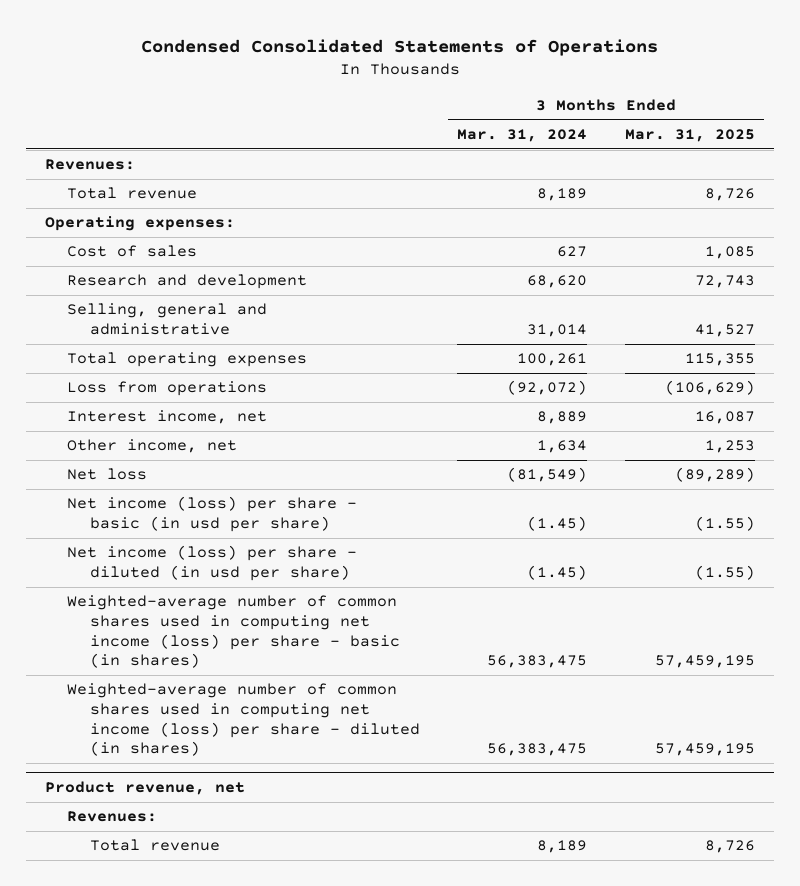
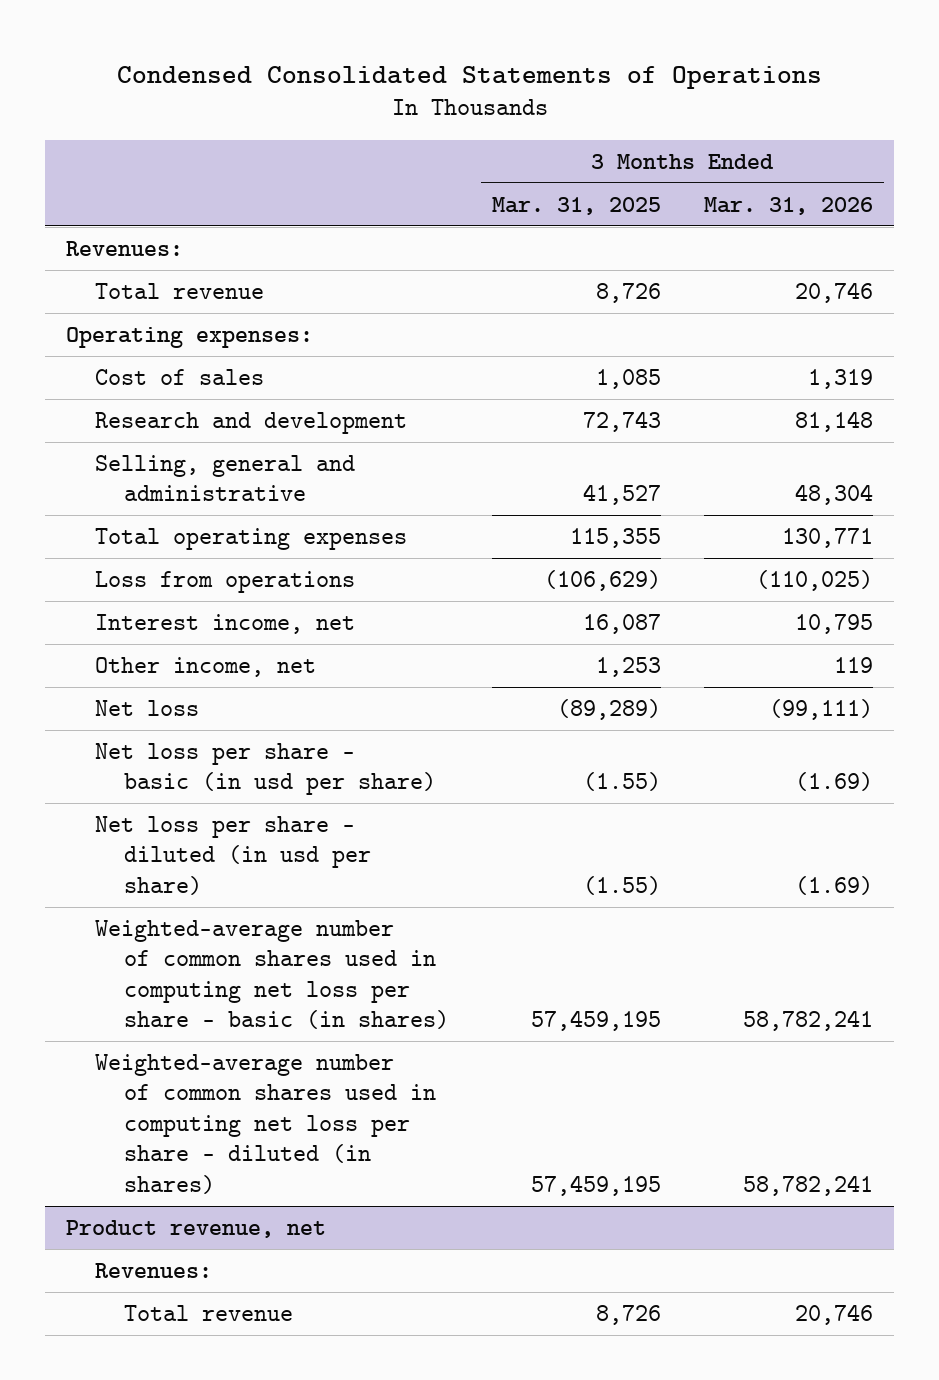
- | 3 Months Ended Mar. 31, 2024 | 3 Months Ended Mar. 31, 2025
+ | 3 Months Ended Mar. 31, 2025 | 3 Months Ended Mar. 31, 2026
- Net income (loss) per share - basic (in usd per share) | (1.45) | (1.55)
- Net income (loss) per share - diluted (in usd per share) | (1.45) | (1.55)
- Weighted-average number of common shares used in computing net income (loss) per share - basic (in shares) | 56,383,475 | 57,459,195
- Weighted-average number of common shares used in computing net income (loss) per share - diluted (in shares) | 56,383,475 | 57,459,195
+ Net loss per share - basic (in usd per share) | (1.55) | (1.69)
+ Net loss per share - diluted (in usd per share) | (1.55) | (1.69)
+ Weighted-average number of common shares used in computing net loss per share - basic (in shares) | 57,459,195 | 58,782,241
+ Weighted-average number of common shares used in computing net loss per share - diluted (in shares) | 57,459,195 | 58,782,241

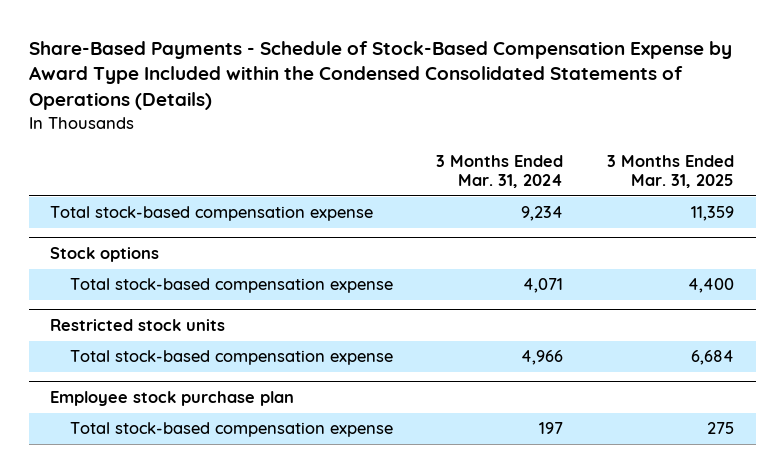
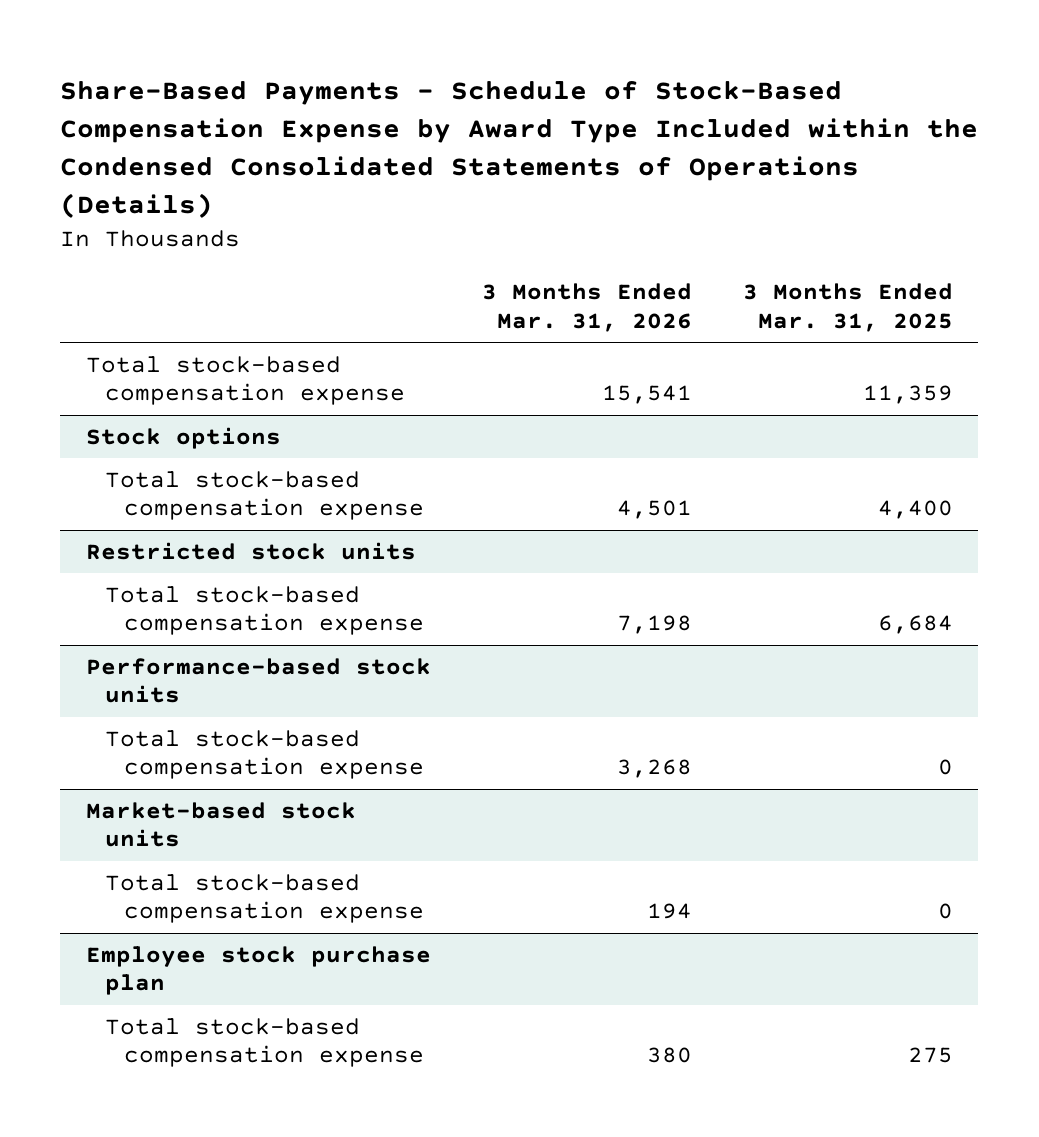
- | 3 Months Ended Mar. 31, 2024 | 3 Months Ended Mar. 31, 2025
+ | 3 Months Ended Mar. 31, 2026 | 3 Months Ended Mar. 31, 2025
+ Performance-based stock units
+ Total stock-based compensation expense | 3,268 | 0
+ Market-based stock units
+ Total stock-based compensation expense | 194 | 0

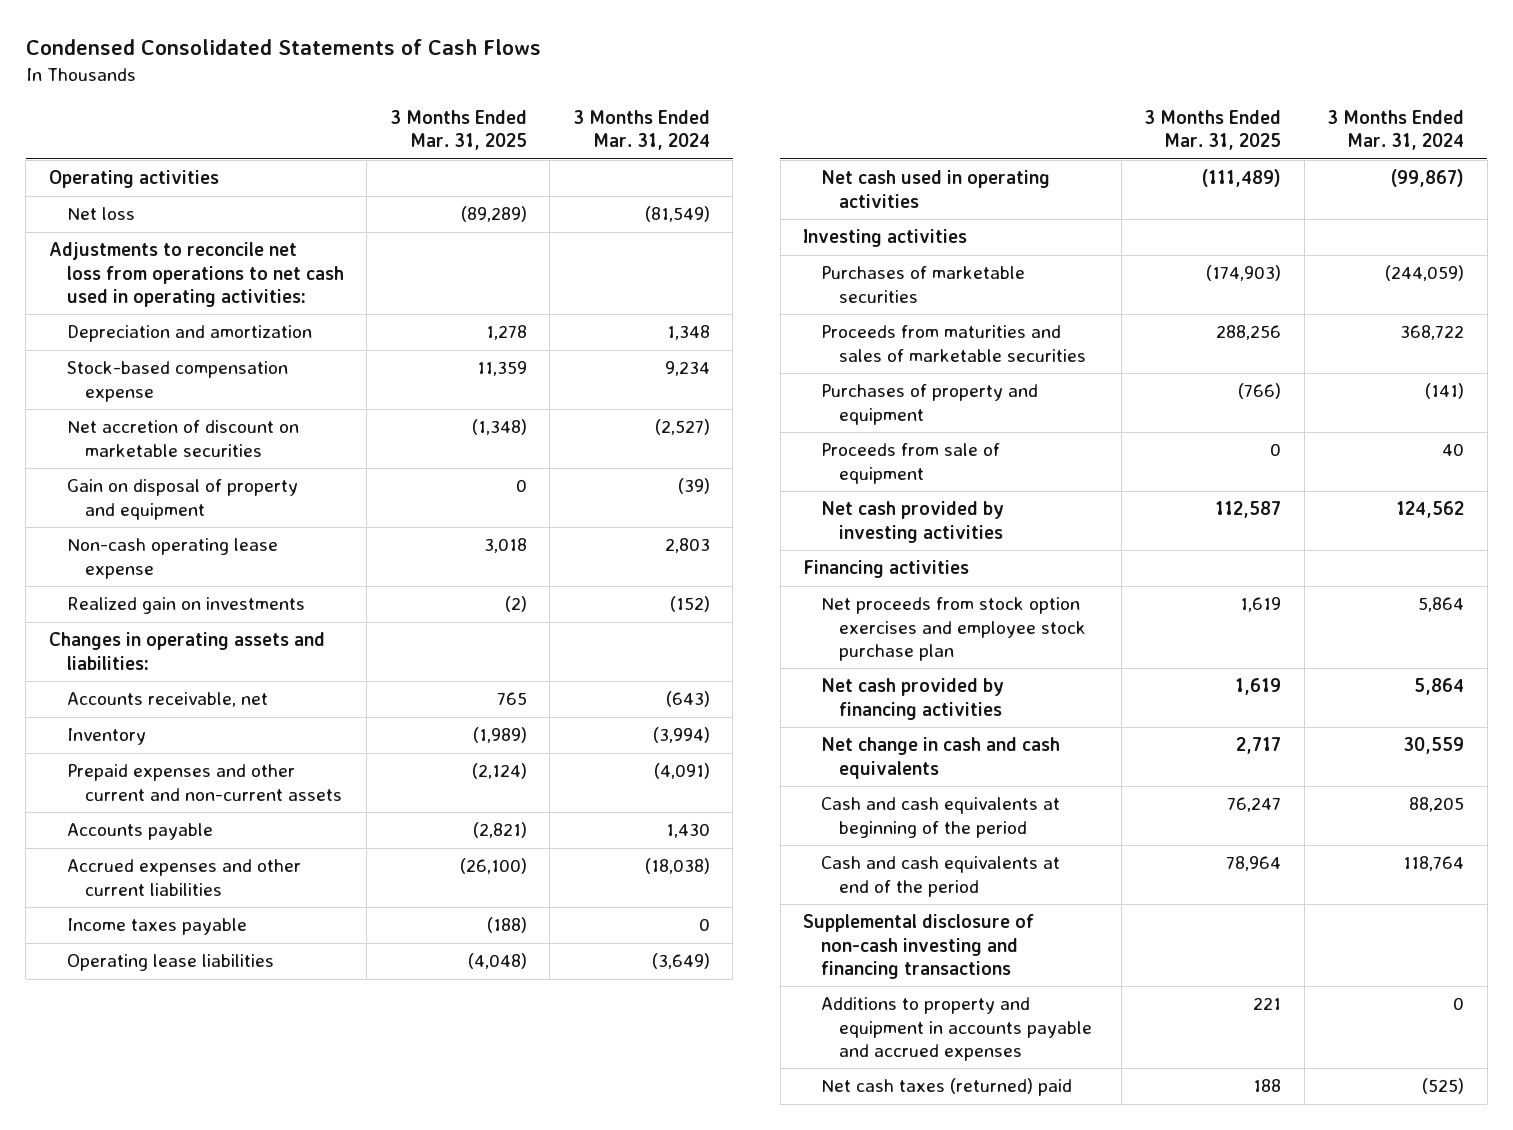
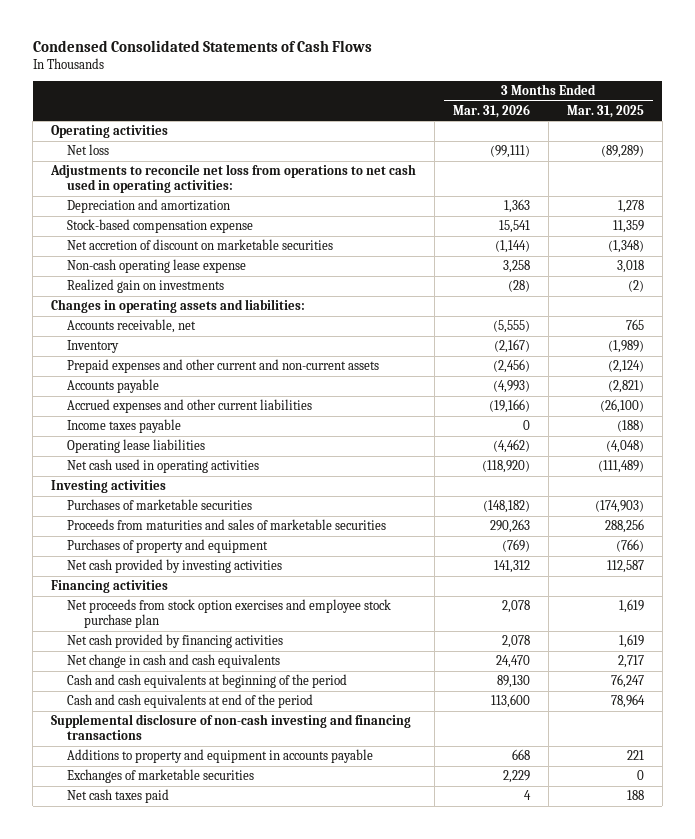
- | 3 Months Ended Mar. 31, 2025 | 3 Months Ended Mar. 31, 2024
+ | 3 Months Ended Mar. 31, 2026 | 3 Months Ended Mar. 31, 2025
- Gain on disposal of property and equipment | 0 | (39)
- Proceeds from sale of equipment | 0 | 40
- Additions to property and equipment in accounts payable and accrued expenses | 221 | 0
- Net cash taxes (returned) paid | 188 | (525)
+ Additions to property and equipment in accounts payable | 668 | 221
+ Exchanges of marketable securities | 2,229 | 0
+ Net cash taxes paid | 4 | 188

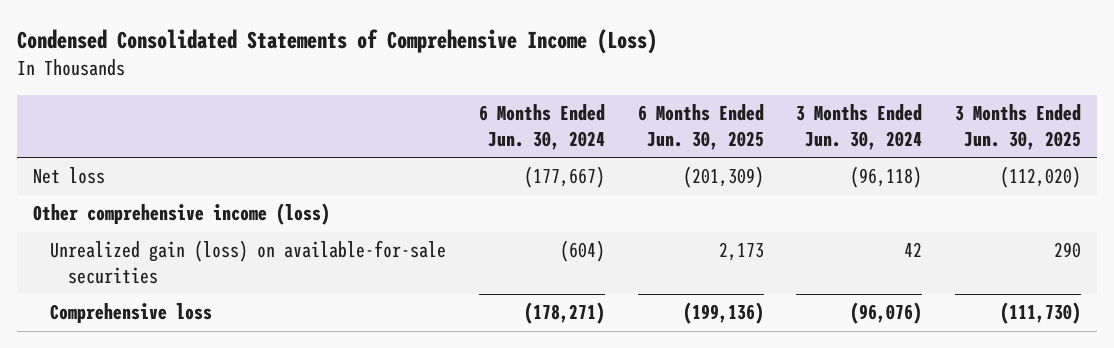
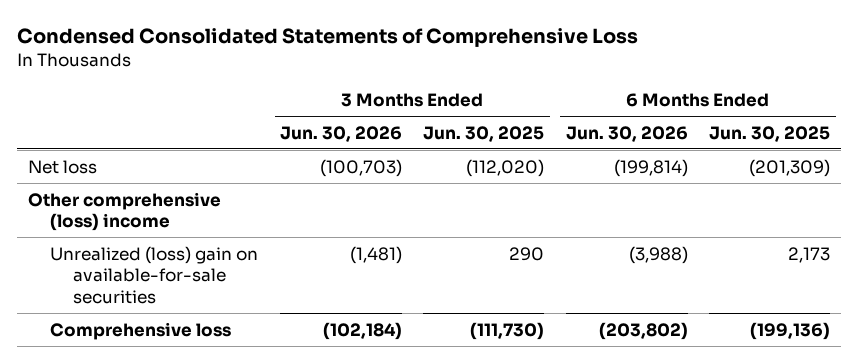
- Condensed Consolidated Statements of Comprehensive Income (Loss)
+ Condensed Consolidated Statements of Comprehensive Loss
- | 6 Months Ended Jun. 30, 2024 | 6 Months Ended Jun. 30, 2025 | 3 Months Ended Jun. 30, 2024 | 3 Months Ended Jun. 30, 2025
+ | 3 Months Ended Jun. 30, 2026 | 3 Months Ended Jun. 30, 2025 | 6 Months Ended Jun. 30, 2026 | 6 Months Ended Jun. 30, 2025
- Other comprehensive income (loss)
- Unrealized gain (loss) on available-for-sale securities | (604) | 2,173 | 42 | 290
+ Other comprehensive (loss) income
+ Unrealized (loss) gain on available-for-sale securities | (1,481) | 290 | (3,988) | 2,173

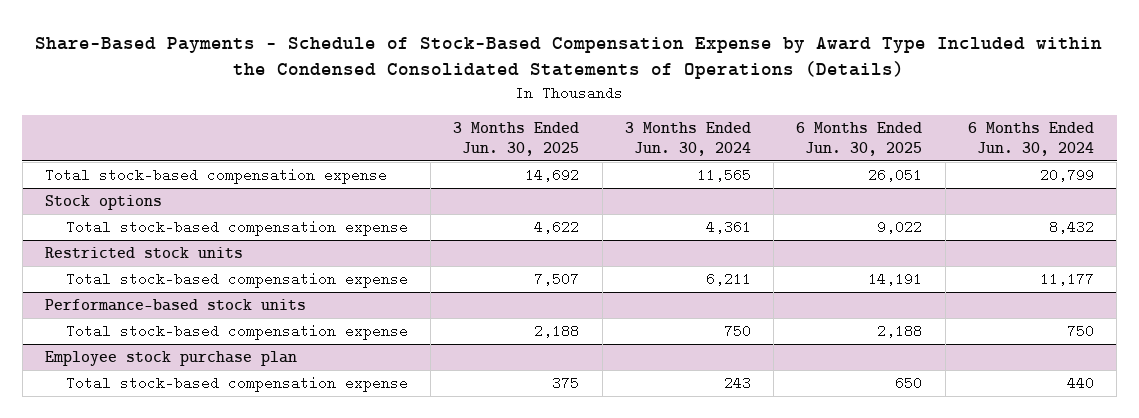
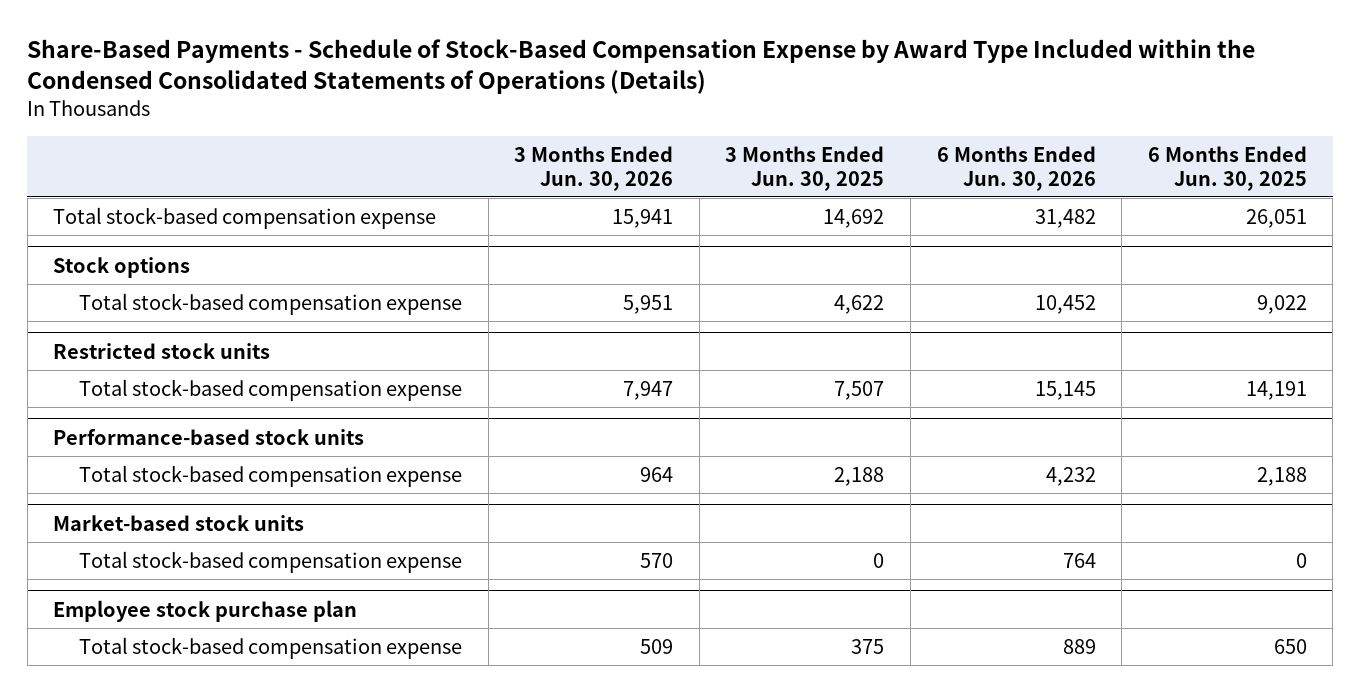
- | 3 Months Ended Jun. 30, 2025 | 3 Months Ended Jun. 30, 2024 | 6 Months Ended Jun. 30, 2025 | 6 Months Ended Jun. 30, 2024
+ | 3 Months Ended Jun. 30, 2026 | 3 Months Ended Jun. 30, 2025 | 6 Months Ended Jun. 30, 2026 | 6 Months Ended Jun. 30, 2025
+ Market-based stock units
+ Total stock-based compensation expense | 570 | 0 | 764 | 0

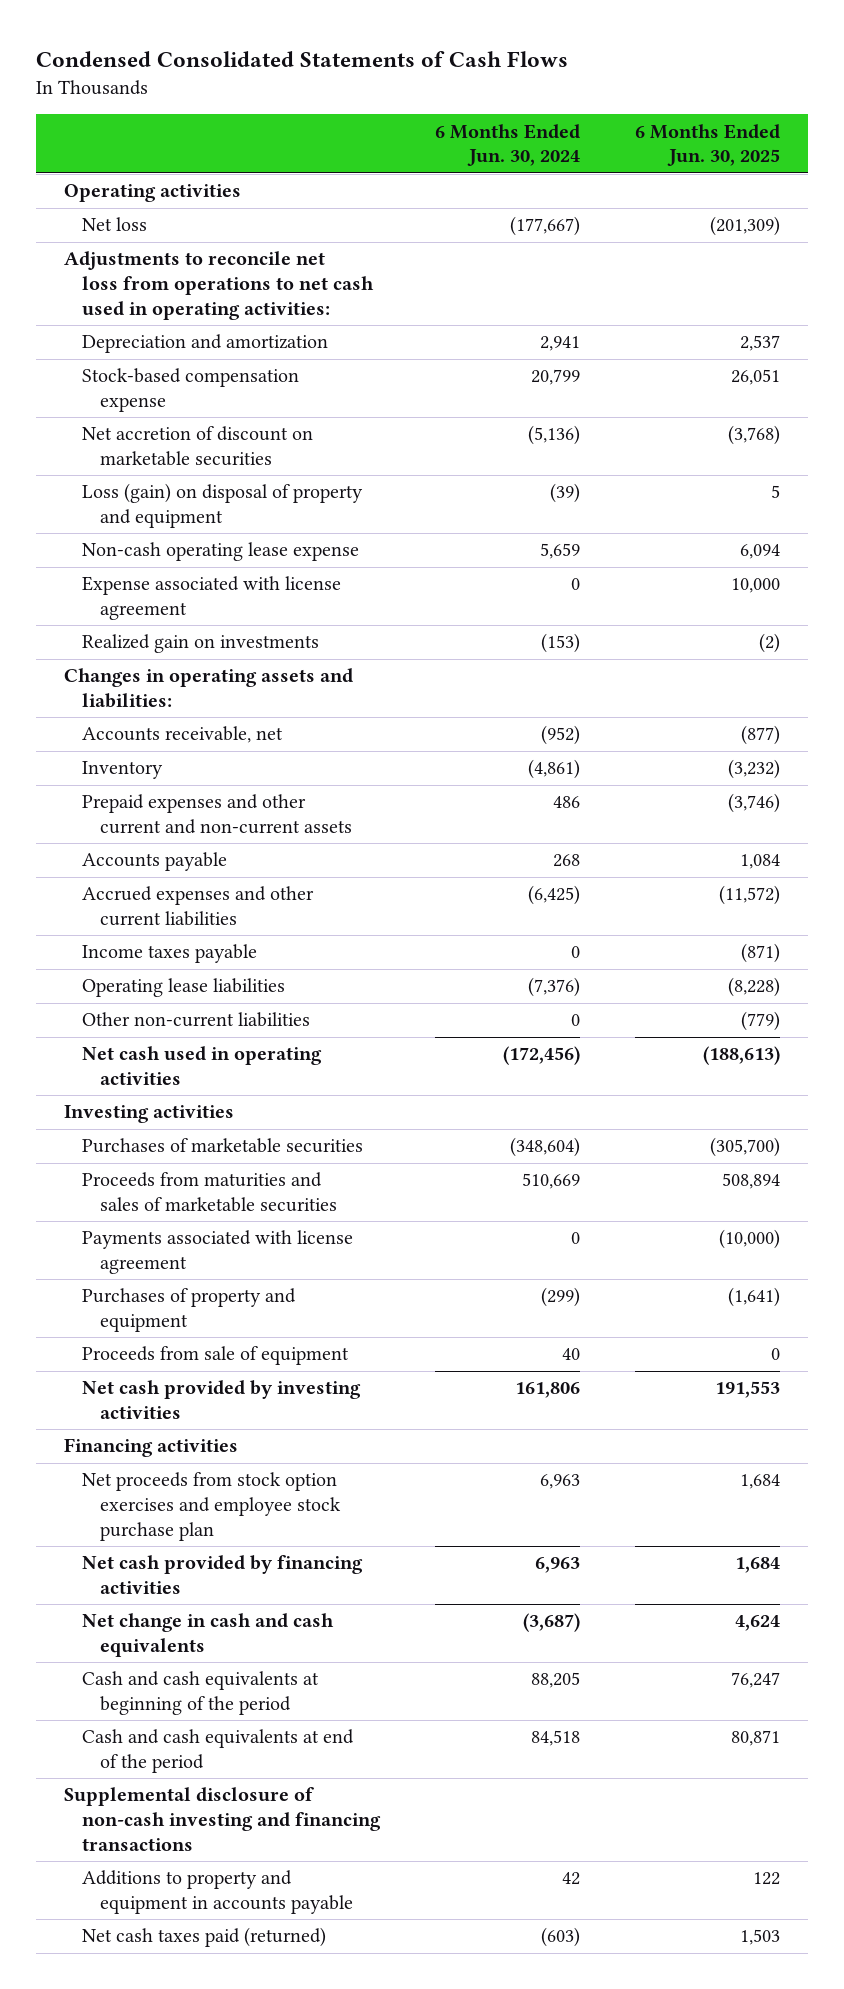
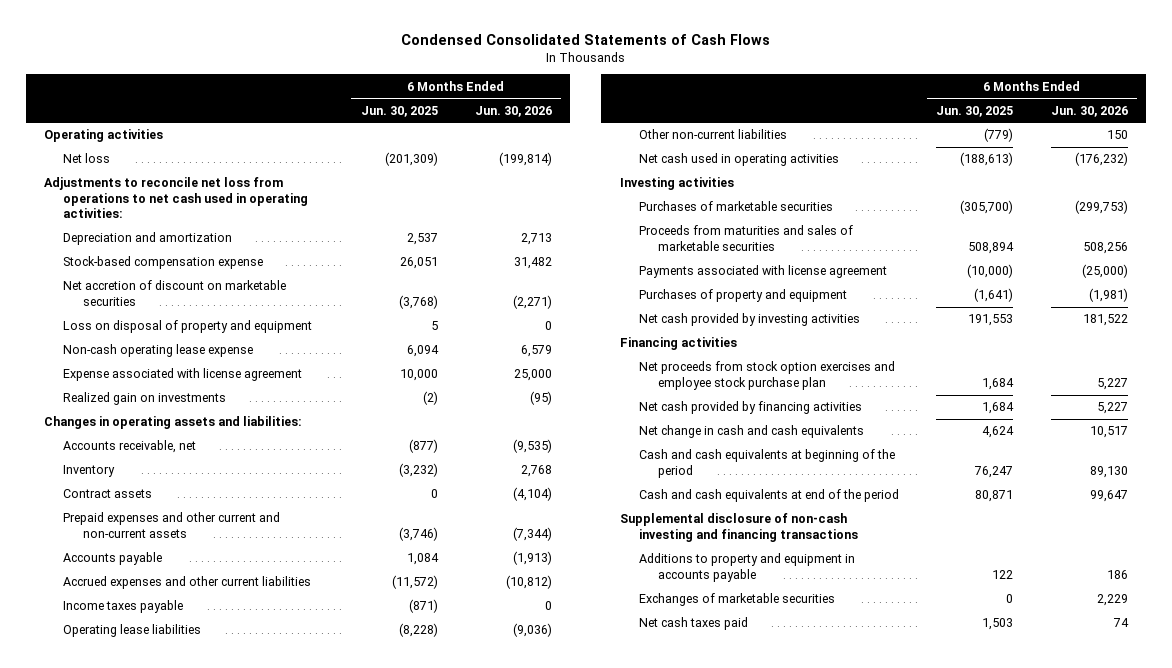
- | 6 Months Ended Jun. 30, 2024 | 6 Months Ended Jun. 30, 2025
+ | 6 Months Ended Jun. 30, 2025 | 6 Months Ended Jun. 30, 2026
- Loss (gain) on disposal of property and equipment | (39) | 5
+ Loss on disposal of property and equipment | 5 | 0
+ Contract assets | 0 | (4,104)
- Proceeds from sale of equipment | 40 | 0
- Net cash taxes paid (returned) | (603) | 1,503
+ Exchanges of marketable securities | 0 | 2,229
+ Net cash taxes paid | 1,503 | 74

